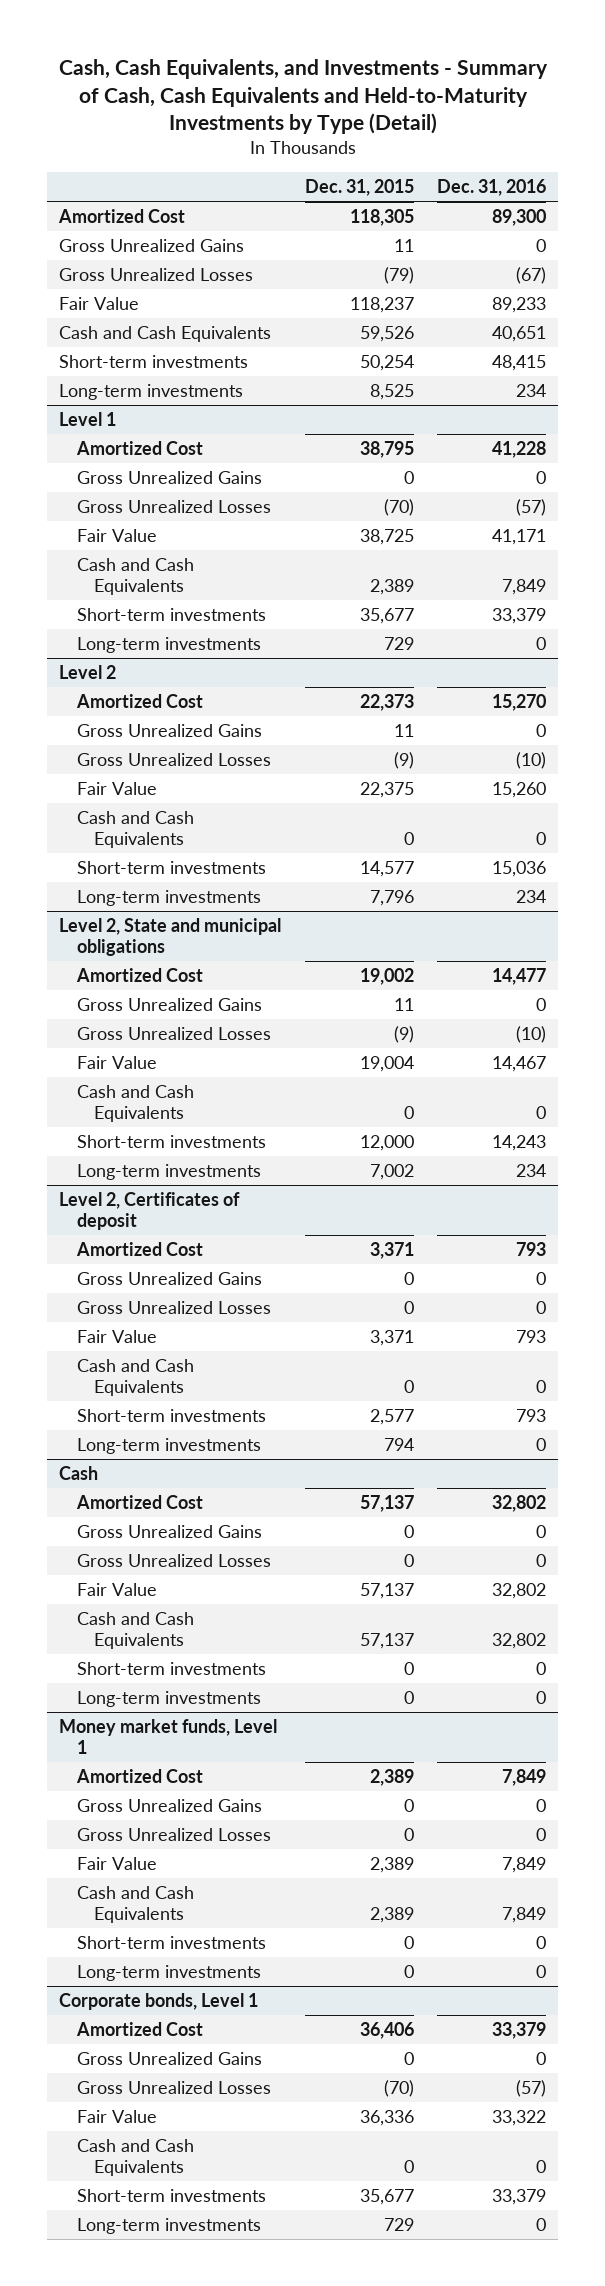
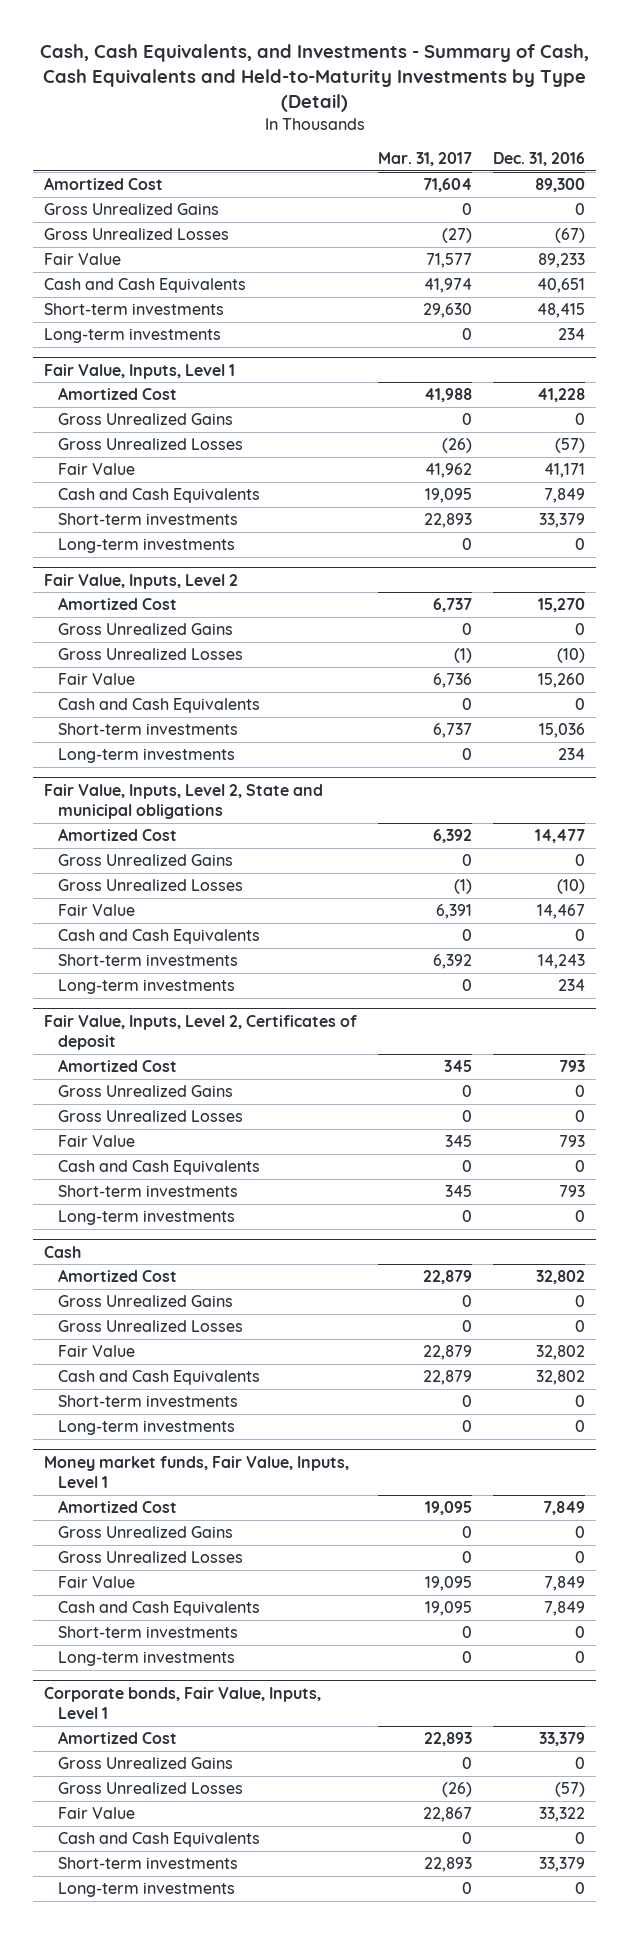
- | Dec. 31, 2015 | Dec. 31, 2016
+ | Mar. 31, 2017 | Dec. 31, 2016
- Level 1
+ Fair Value, Inputs, Level 1
- Level 2
+ Fair Value, Inputs, Level 2
- Level 2, State and municipal obligations
+ Fair Value, Inputs, Level 2, State and municipal obligations
- Level 2, Certificates of deposit
+ Fair Value, Inputs, Level 2, Certificates of deposit
- Money market funds, Level 1
+ Money market funds, Fair Value, Inputs, Level 1
- Corporate bonds, Level 1
+ Corporate bonds, Fair Value, Inputs, Level 1

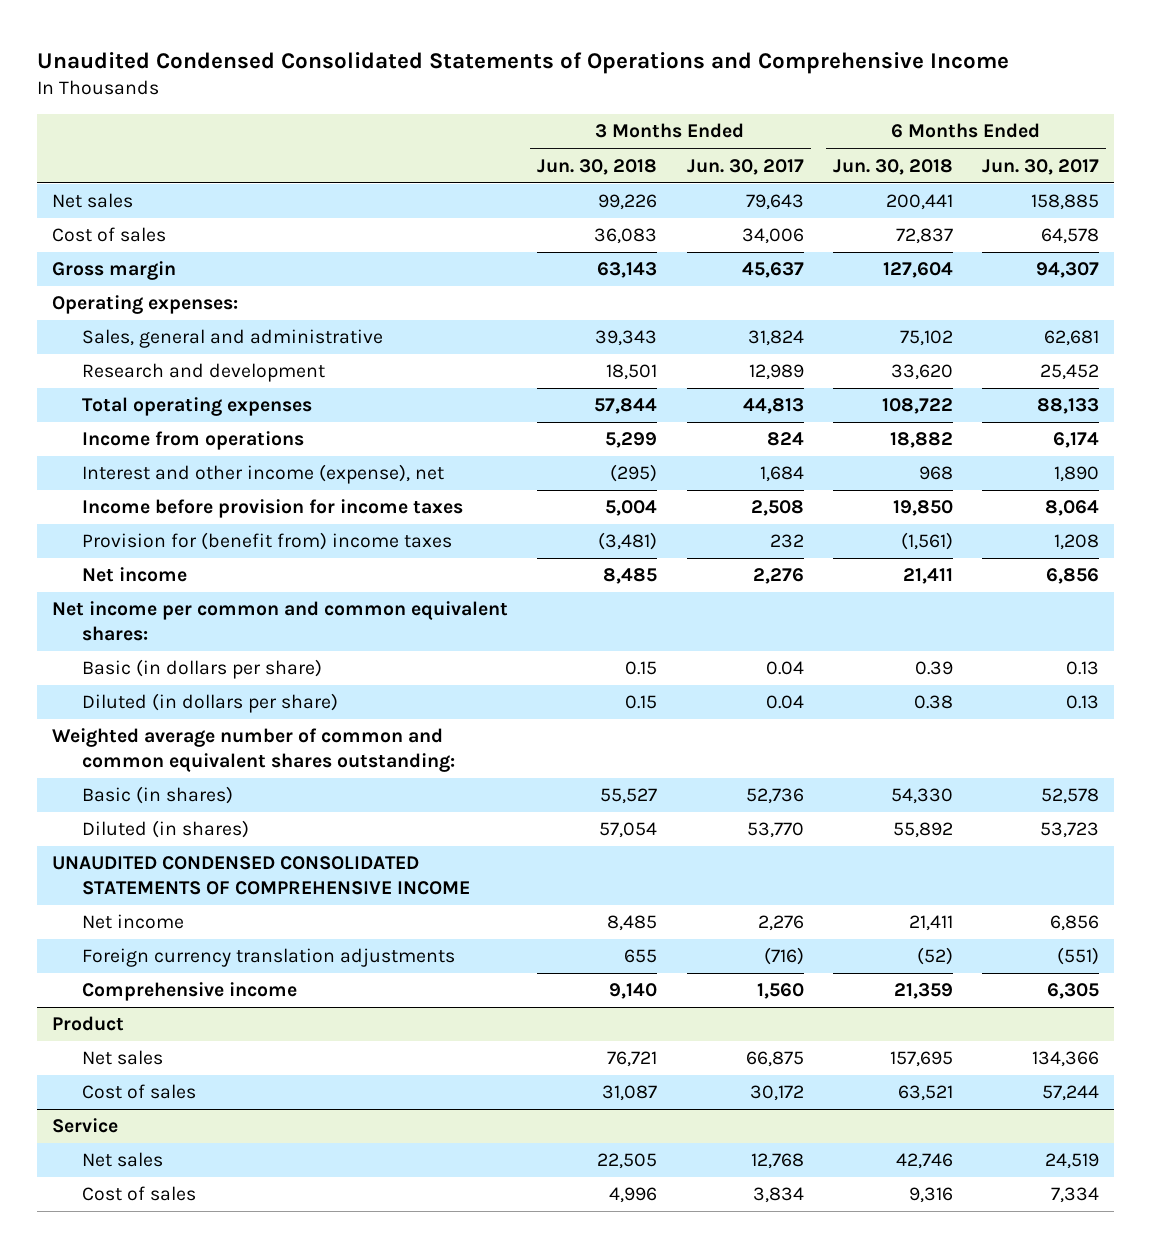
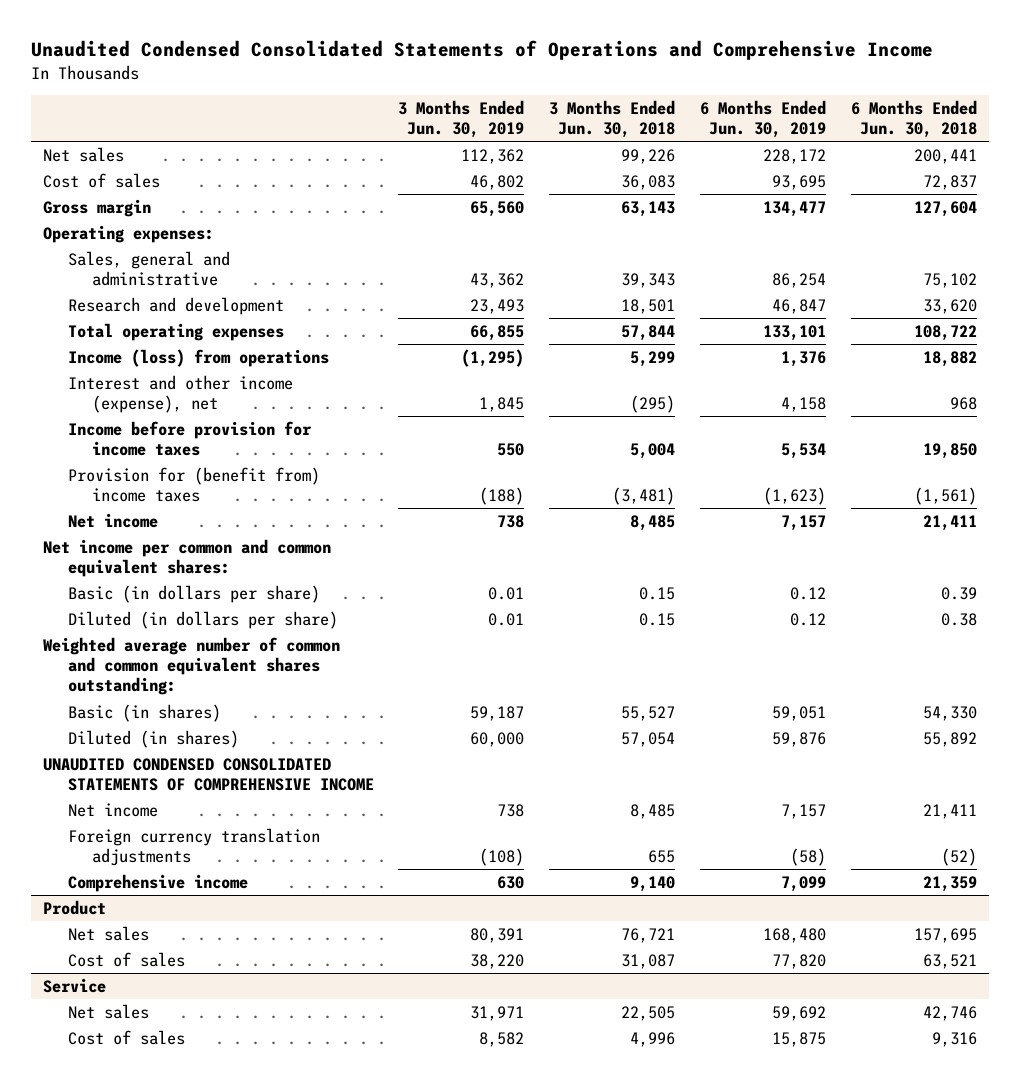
- | 3 Months Ended Jun. 30, 2018 | 3 Months Ended Jun. 30, 2017 | 6 Months Ended Jun. 30, 2018 | 6 Months Ended Jun. 30, 2017
+ | 3 Months Ended Jun. 30, 2019 | 3 Months Ended Jun. 30, 2018 | 6 Months Ended Jun. 30, 2019 | 6 Months Ended Jun. 30, 2018
- Income from operations | 5,299 | 824 | 18,882 | 6,174
+ Income (loss) from operations | (1,295) | 5,299 | 1,376 | 18,882

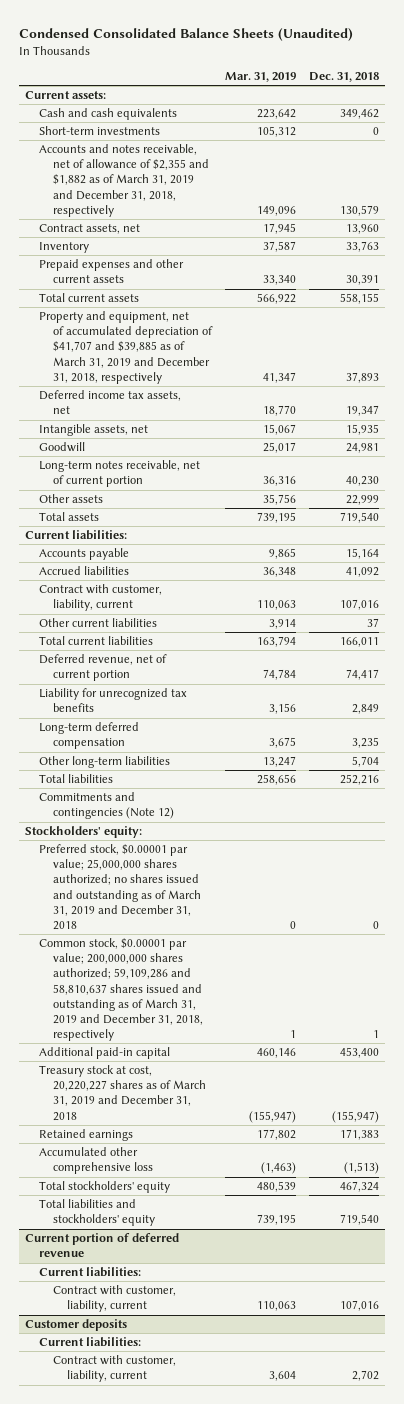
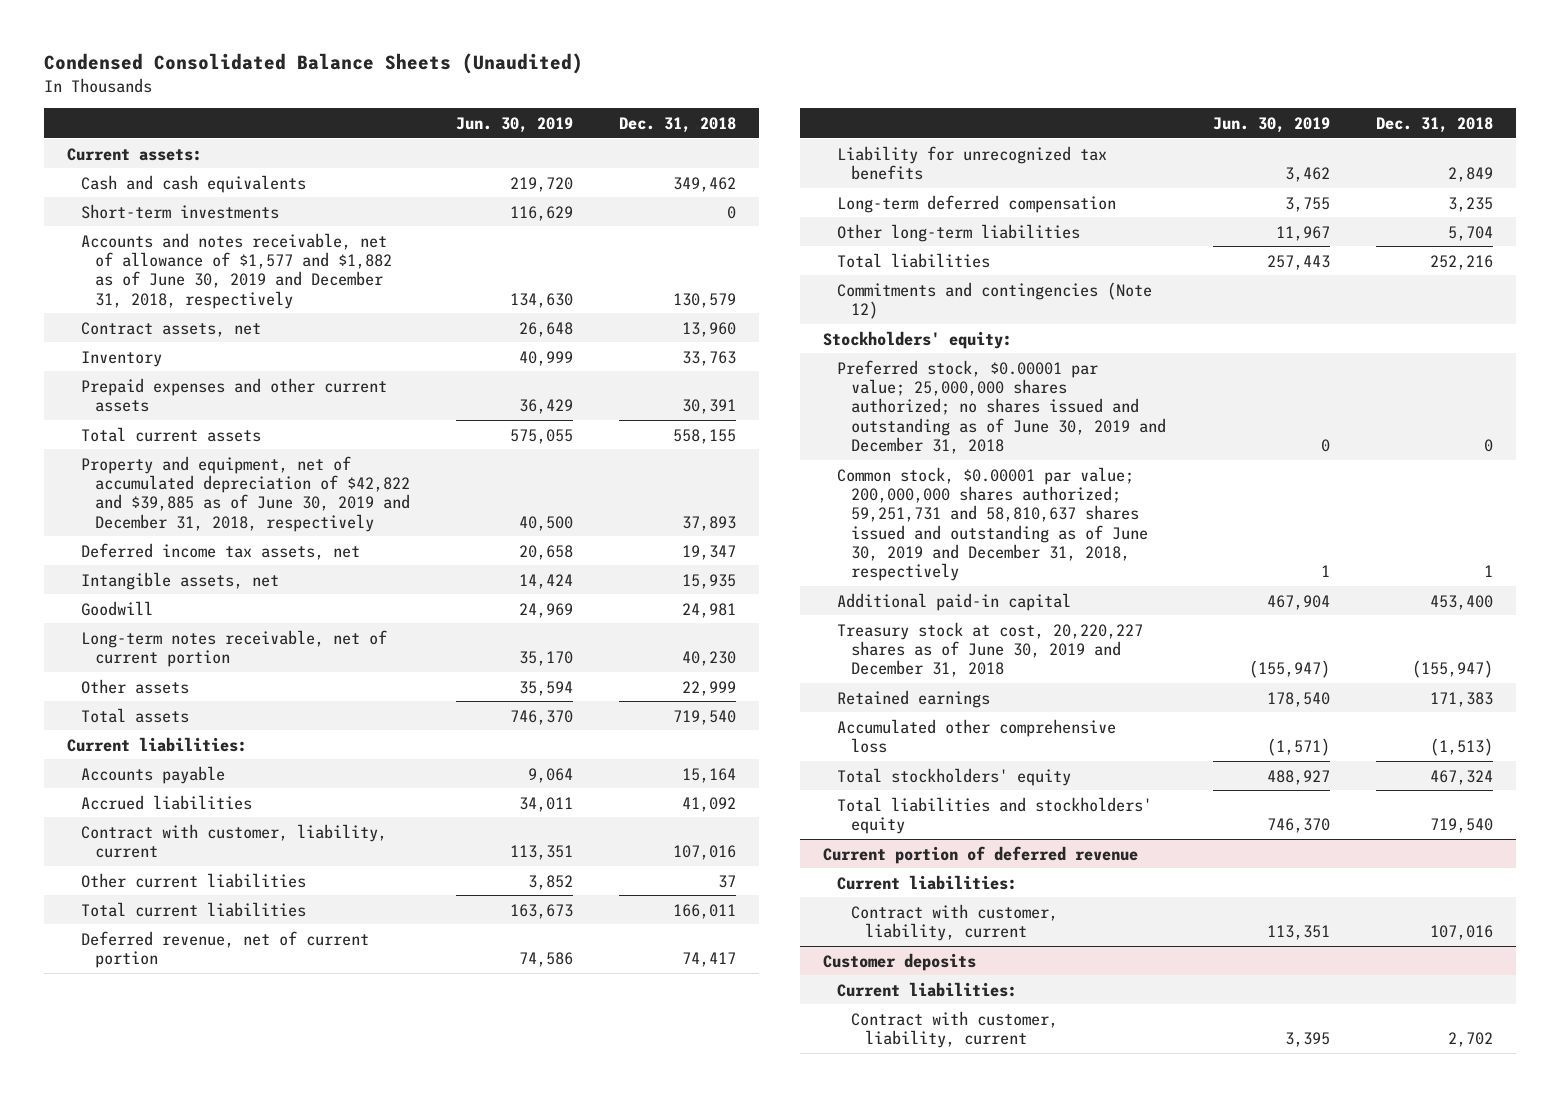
- | Mar. 31, 2019 | Dec. 31, 2018
+ | Jun. 30, 2019 | Dec. 31, 2018
- Accounts and notes receivable, net of allowance of $2,355 and $1,882 as of March 31, 2019 and December 31, 2018, respectively | 149,096 | 130,579
+ Accounts and notes receivable, net of allowance of $1,577 and $1,882 as of June 30, 2019 and December 31, 2018, respectively | 134,630 | 130,579
- Property and equipment, net of accumulated depreciation of $41,707 and $39,885 as of March 31, 2019 and December 31, 2018, respectively | 41,347 | 37,893
+ Property and equipment, net of accumulated depreciation of $42,822 and $39,885 as of June 30, 2019 and December 31, 2018, respectively | 40,500 | 37,893
- Preferred stock, $0.00001 par value; 25,000,000 shares authorized; no shares issued and outstanding as of March 31, 2019 and December 31, 2018 | 0 | 0
- Common stock, $0.00001 par value; 200,000,000 shares authorized; 59,109,286 and 58,810,637 shares issued and outstanding as of March 31, 2019 and December 31, 2018, respectively | 1 | 1
+ Preferred stock, $0.00001 par value; 25,000,000 shares authorized; no shares issued and outstanding as of June 30, 2019 and December 31, 2018 | 0 | 0
+ Common stock, $0.00001 par value; 200,000,000 shares authorized; 59,251,731 and 58,810,637 shares issued and outstanding as of June 30, 2019 and December 31, 2018, respectively | 1 | 1
- Treasury stock at cost, 20,220,227 shares as of March 31, 2019 and December 31, 2018 | (155,947) | (155,947)
+ Treasury stock at cost, 20,220,227 shares as of June 30, 2019 and December 31, 2018 | (155,947) | (155,947)

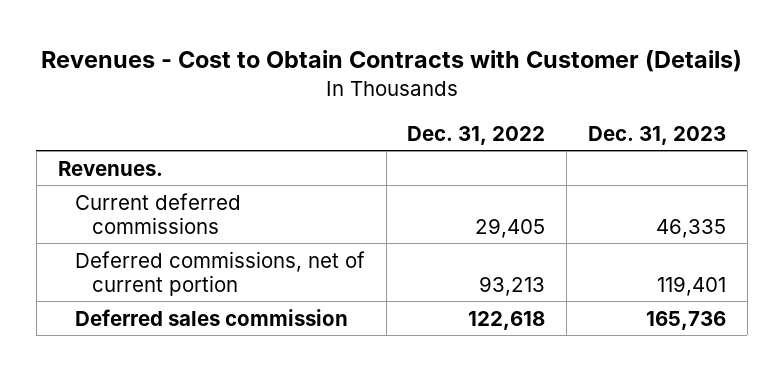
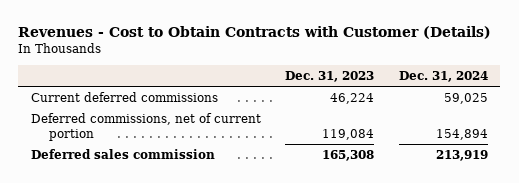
- | Dec. 31, 2022 | Dec. 31, 2023
+ | Dec. 31, 2023 | Dec. 31, 2024
- Revenues.
- Current deferred commissions | 29,405 | 46,335
- Deferred commissions, net of current portion | 93,213 | 119,401
- Deferred sales commission | 122,618 | 165,736
+ Current deferred commissions | 46,224 | 59,025
+ Deferred commissions, net of current portion | 119,084 | 154,894
+ Deferred sales commission | 165,308 | 213,919

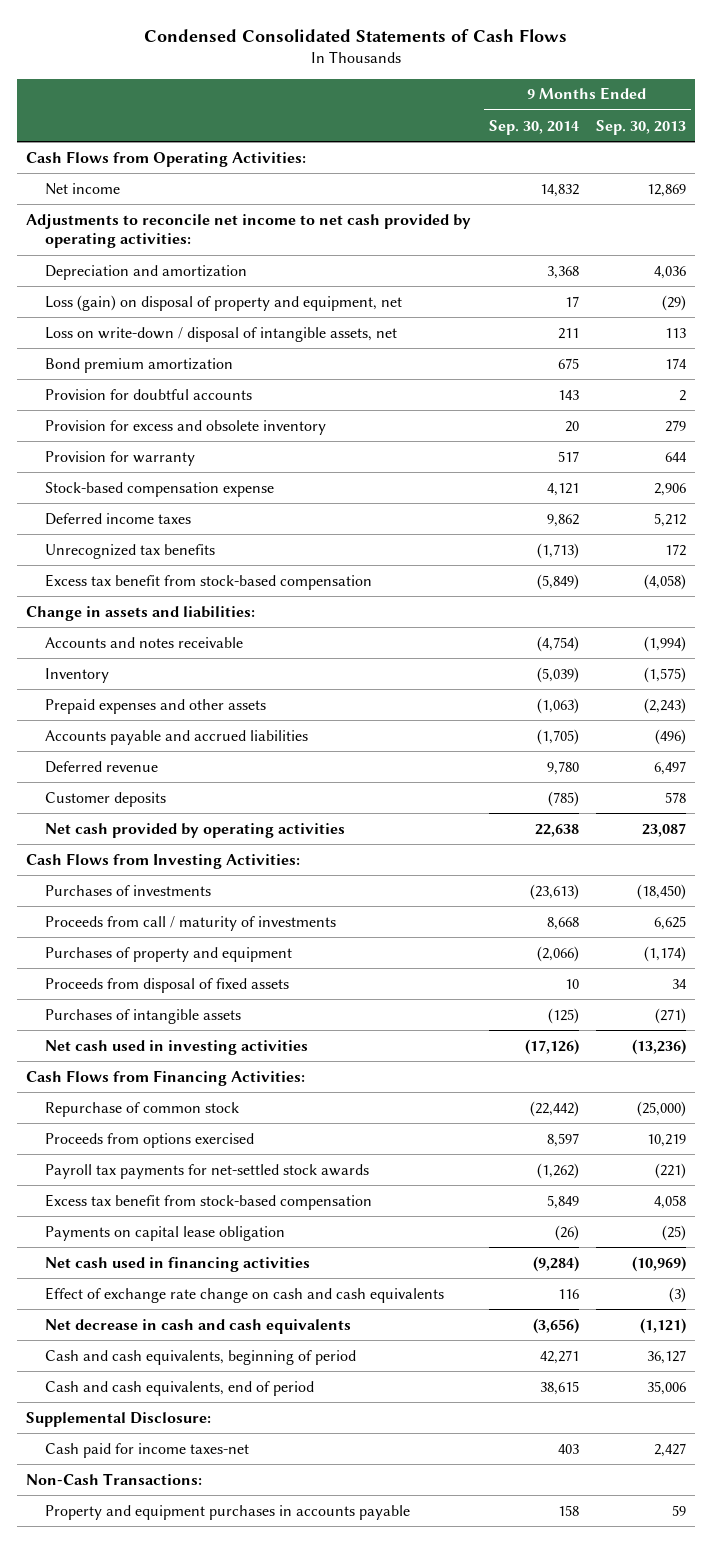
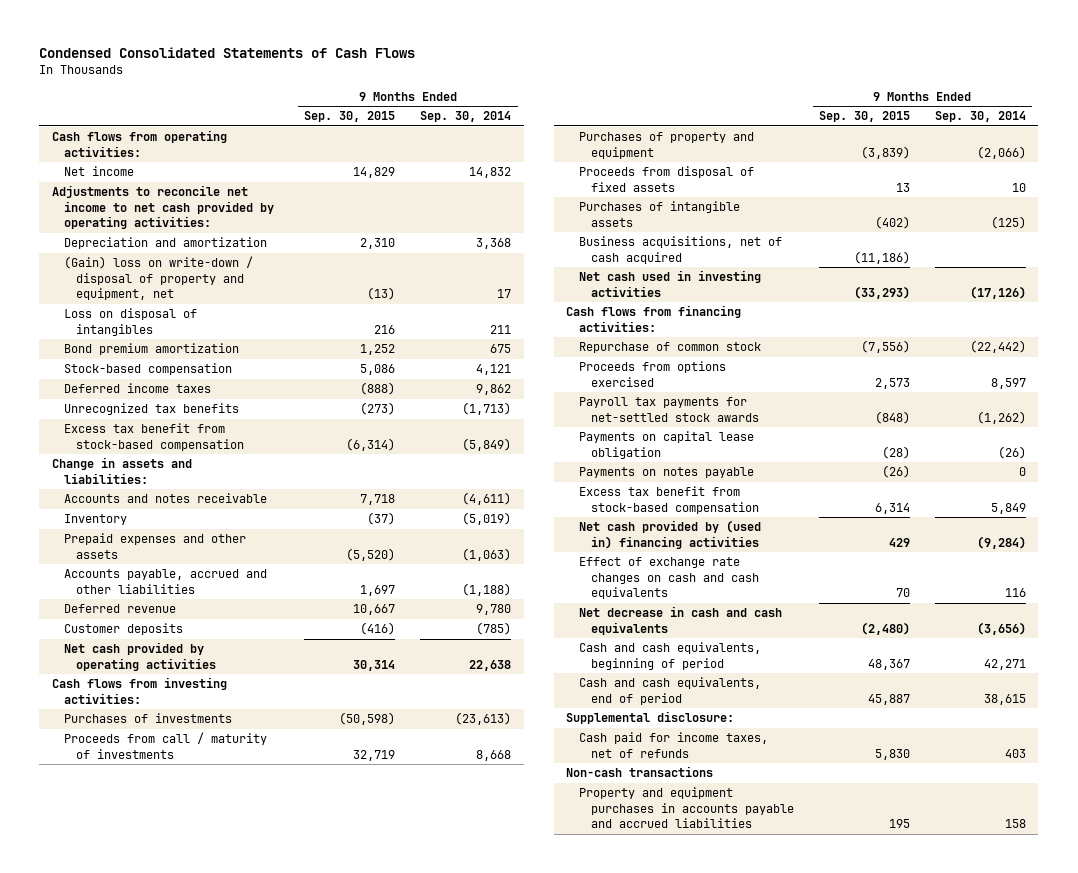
- | 9 Months Ended Sep. 30, 2014 | 9 Months Ended Sep. 30, 2013
+ | 9 Months Ended Sep. 30, 2015 | 9 Months Ended Sep. 30, 2014
- Cash Flows from Operating Activities:
+ Cash flows from operating activities:
- Loss (gain) on disposal of property and equipment, net | 17 | (29)
- Loss on write-down / disposal of intangible assets, net | 211 | 113
+ (Gain) loss on write-down / disposal of property and equipment, net | (13) | 17
+ Loss on disposal of intangibles | 216 | 211
- Provision for doubtful accounts | 143 | 2
- Provision for excess and obsolete inventory | 20 | 279
- Provision for warranty | 517 | 644
- Stock-based compensation expense | 4,121 | 2,906
+ Stock-based compensation | 5,086 | 4,121
- Accounts and notes receivable | (4,754) | (1,994)
- Inventory | (5,039) | (1,575)
+ Accounts and notes receivable | 7,718 | (4,611)
+ Inventory | (37) | (5,019)
- Accounts payable and accrued liabilities | (1,705) | (496)
+ Accounts payable, accrued and other liabilities | 1,697 | (1,188)
- Cash Flows from Investing Activities:
+ Cash flows from investing activities:
+ Business acquisitions, net of cash acquired | (11,186) |
- Cash Flows from Financing Activities:
+ Cash flows from financing activities:
- Net cash used in financing activities | (9,284) | (10,969)
- Effect of exchange rate change on cash and cash equivalents | 116 | (3)
+ Payments on notes payable | (26) | 0
moved down: Excess tax benefit from stock-based compensation | 6,314 | 5,849
+ Net cash provided by (used in) financing activities | 429 | (9,284)
+ Effect of exchange rate changes on cash and cash equivalents | 70 | 116
- Supplemental Disclosure:
- Cash paid for income taxes-net | 403 | 2,427
- Non-Cash Transactions:
- Property and equipment purchases in accounts payable | 158 | 59
+ Supplemental disclosure:
+ Cash paid for income taxes, net of refunds | 5,830 | 403
+ Non-cash transactions
+ Property and equipment purchases in accounts payable and accrued liabilities | 195 | 158

